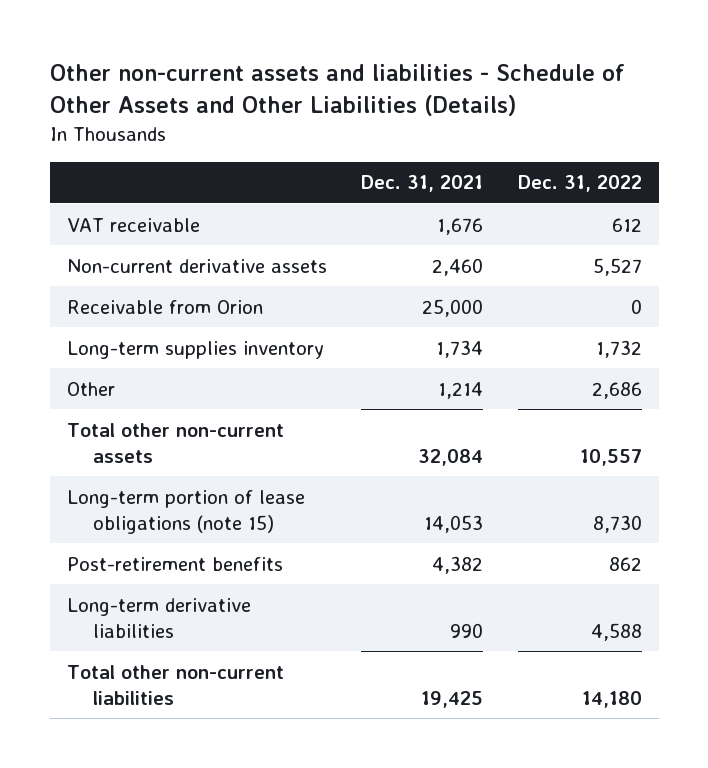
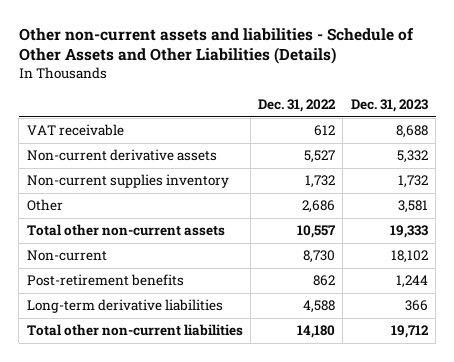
- | Dec. 31, 2021 | Dec. 31, 2022
+ | Dec. 31, 2022 | Dec. 31, 2023
- Receivable from Orion | 25,000 | 0
- Long-term supplies inventory | 1,734 | 1,732
+ Non-current supplies inventory | 1,732 | 1,732
- Long-term portion of lease obligations (note 15) | 14,053 | 8,730
+ Non-current | 8,730 | 18,102

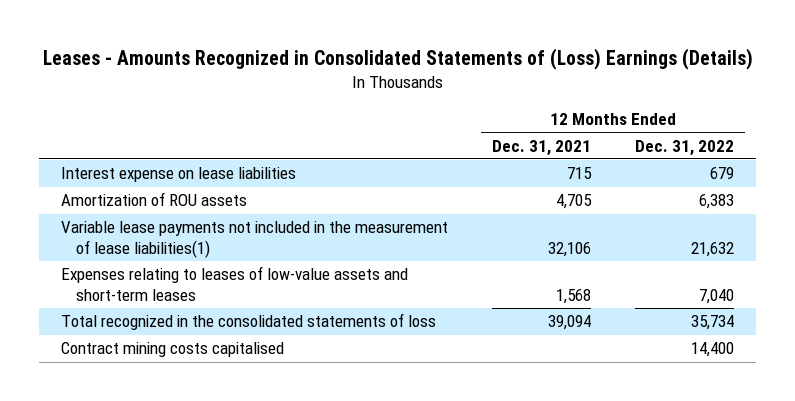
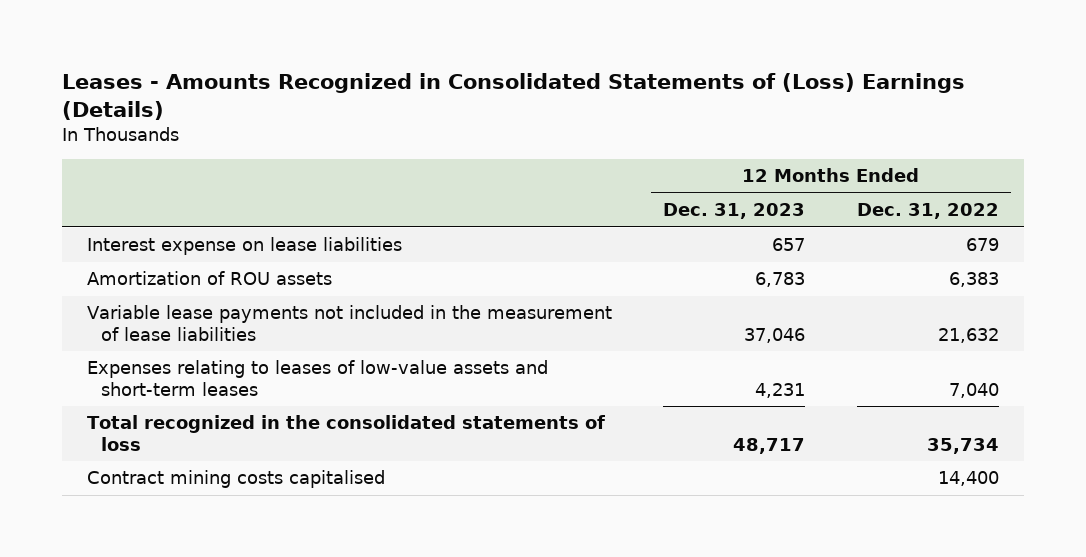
- | 12 Months Ended Dec. 31, 2021 | 12 Months Ended Dec. 31, 2022
+ | 12 Months Ended Dec. 31, 2023 | 12 Months Ended Dec. 31, 2022
- Variable lease payments not included in the measurement of lease liabilities(1) | 32,106 | 21,632
+ Variable lease payments not included in the measurement of lease liabilities | 37,046 | 21,632

